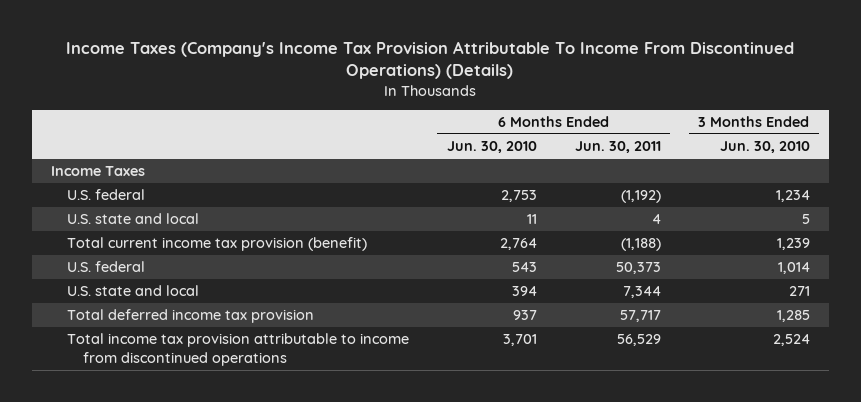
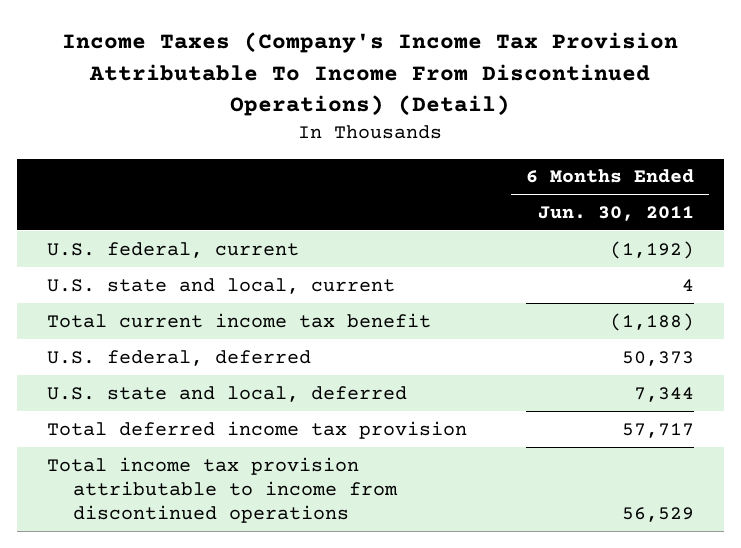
- Income Taxes (Company's Income Tax Provision Attributable To Income From Discontinued Operations) (Details)
+ Income Taxes (Company's Income Tax Provision Attributable To Income From Discontinued Operations) (Detail)
- | 6 Months Ended Jun. 30, 2010 | 6 Months Ended Jun. 30, 2011 | 3 Months Ended Jun. 30, 2010
+ | 6 Months Ended Jun. 30, 2011
- Income Taxes
- U.S. federal | 2,753 | (1,192) | 1,234
- U.S. state and local | 11 | 4 | 5
- Total current income tax provision (benefit) | 2,764 | (1,188) | 1,239
- U.S. federal | 543 | 50,373 | 1,014
- U.S. state and local | 394 | 7,344 | 271
+ U.S. federal, current | (1,192)
+ U.S. state and local, current | 4
+ Total current income tax benefit | (1,188)
+ U.S. federal, deferred | 50,373
+ U.S. state and local, deferred | 7,344

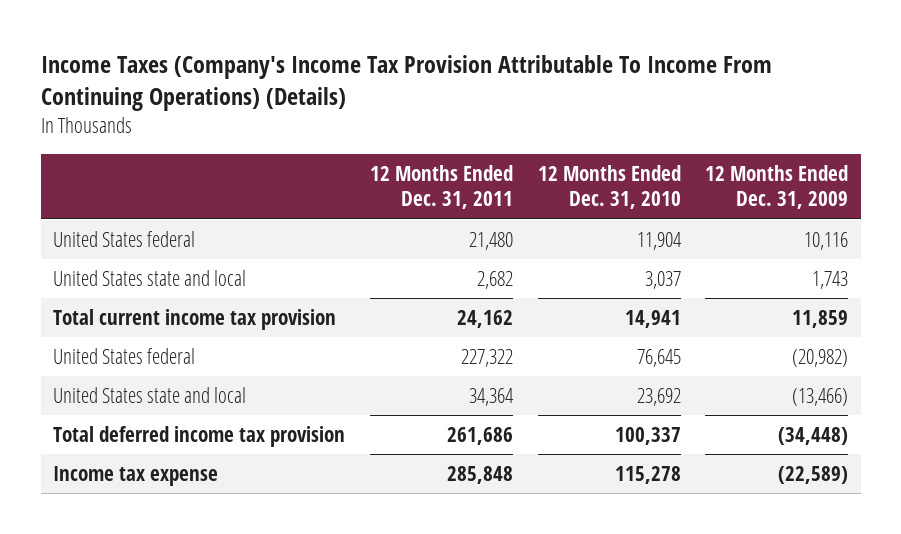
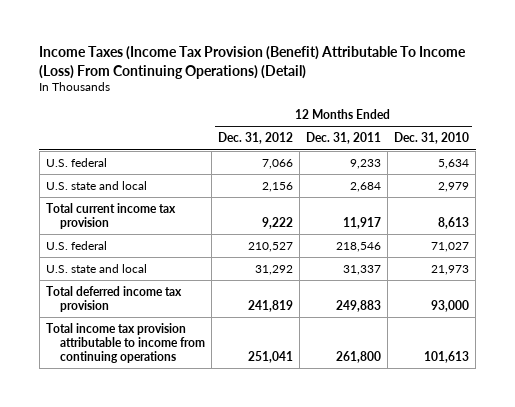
- Income Taxes (Company's Income Tax Provision Attributable To Income From Continuing Operations) (Details)
+ Income Taxes (Income Tax Provision (Benefit) Attributable To Income (Loss) From Continuing Operations) (Detail)
- | 12 Months Ended Dec. 31, 2011 | 12 Months Ended Dec. 31, 2010 | 12 Months Ended Dec. 31, 2009
+ | 12 Months Ended Dec. 31, 2012 | 12 Months Ended Dec. 31, 2011 | 12 Months Ended Dec. 31, 2010
- United States federal | 21,480 | 11,904 | 10,116
- United States state and local | 2,682 | 3,037 | 1,743
- Total current income tax provision | 24,162 | 14,941 | 11,859
- United States federal | 227,322 | 76,645 | (20,982)
- United States state and local | 34,364 | 23,692 | (13,466)
- Total deferred income tax provision | 261,686 | 100,337 | (34,448)
- Income tax expense | 285,848 | 115,278 | (22,589)
+ U.S. federal | 7,066 | 9,233 | 5,634
+ U.S. state and local | 2,156 | 2,684 | 2,979
+ Total current income tax provision | 9,222 | 11,917 | 8,613
+ U.S. federal | 210,527 | 218,546 | 71,027
+ U.S. state and local | 31,292 | 31,337 | 21,973
+ Total deferred income tax provision | 241,819 | 249,883 | 93,000
+ Total income tax provision attributable to income from continuing operations | 251,041 | 261,800 | 101,613

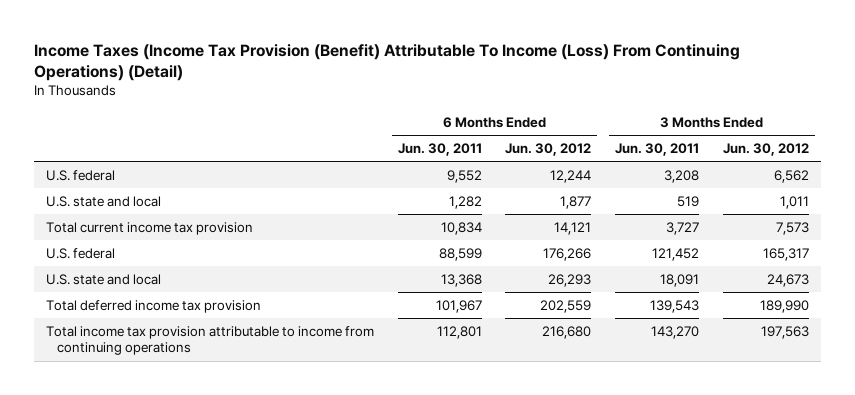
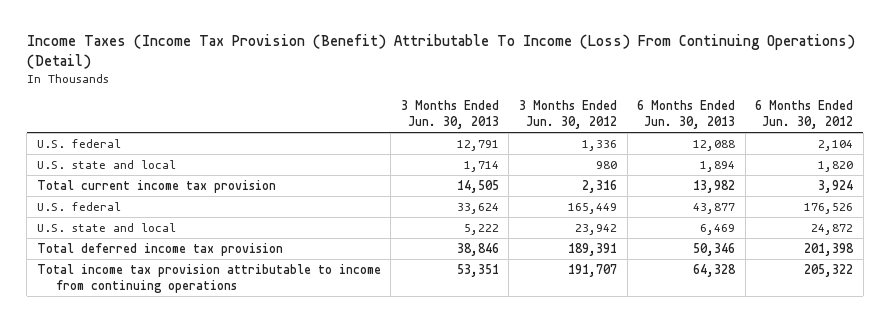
- | 6 Months Ended Jun. 30, 2011 | 6 Months Ended Jun. 30, 2012 | 3 Months Ended Jun. 30, 2011 | 3 Months Ended Jun. 30, 2012
+ | 3 Months Ended Jun. 30, 2013 | 3 Months Ended Jun. 30, 2012 | 6 Months Ended Jun. 30, 2013 | 6 Months Ended Jun. 30, 2012
- U.S. federal | 9,552 | 12,244 | 3,208 | 6,562
- U.S. state and local | 1,282 | 1,877 | 519 | 1,011
- Total current income tax provision | 10,834 | 14,121 | 3,727 | 7,573
- U.S. federal | 88,599 | 176,266 | 121,452 | 165,317
- U.S. state and local | 13,368 | 26,293 | 18,091 | 24,673
- Total deferred income tax provision | 101,967 | 202,559 | 139,543 | 189,990
- Total income tax provision attributable to income from continuing operations | 112,801 | 216,680 | 143,270 | 197,563
+ U.S. federal | 12,791 | 1,336 | 12,088 | 2,104
+ U.S. state and local | 1,714 | 980 | 1,894 | 1,820
+ Total current income tax provision | 14,505 | 2,316 | 13,982 | 3,924
+ U.S. federal | 33,624 | 165,449 | 43,877 | 176,526
+ U.S. state and local | 5,222 | 23,942 | 6,469 | 24,872
+ Total deferred income tax provision | 38,846 | 189,391 | 50,346 | 201,398
+ Total income tax provision attributable to income from continuing operations | 53,351 | 191,707 | 64,328 | 205,322

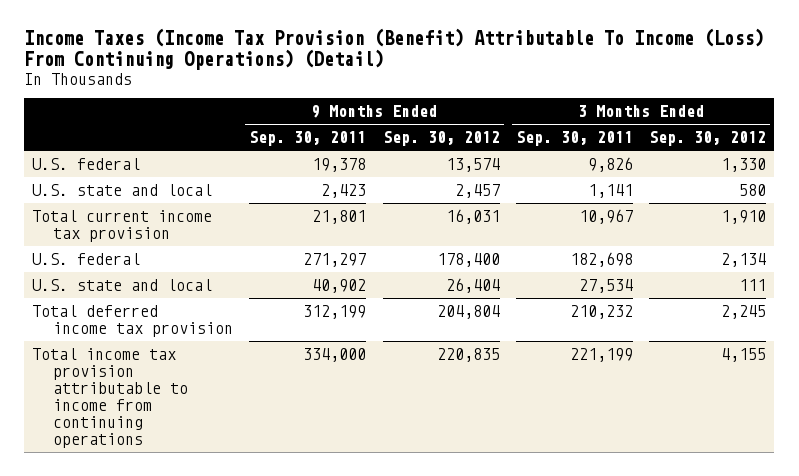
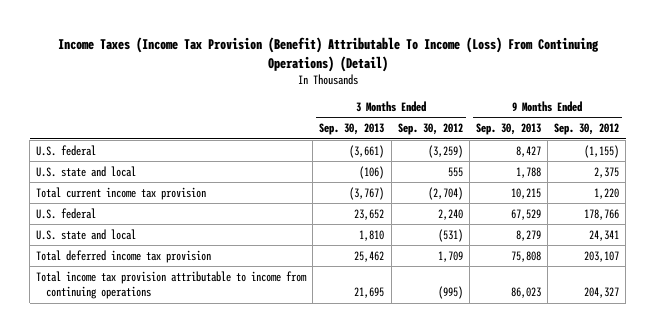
- | 9 Months Ended Sep. 30, 2011 | 9 Months Ended Sep. 30, 2012 | 3 Months Ended Sep. 30, 2011 | 3 Months Ended Sep. 30, 2012
+ | 3 Months Ended Sep. 30, 2013 | 3 Months Ended Sep. 30, 2012 | 9 Months Ended Sep. 30, 2013 | 9 Months Ended Sep. 30, 2012
- U.S. federal | 19,378 | 13,574 | 9,826 | 1,330
- U.S. state and local | 2,423 | 2,457 | 1,141 | 580
- Total current income tax provision | 21,801 | 16,031 | 10,967 | 1,910
- U.S. federal | 271,297 | 178,400 | 182,698 | 2,134
- U.S. state and local | 40,902 | 26,404 | 27,534 | 111
- Total deferred income tax provision | 312,199 | 204,804 | 210,232 | 2,245
- Total income tax provision attributable to income from continuing operations | 334,000 | 220,835 | 221,199 | 4,155
+ U.S. federal | (3,661) | (3,259) | 8,427 | (1,155)
+ U.S. state and local | (106) | 555 | 1,788 | 2,375
+ Total current income tax provision | (3,767) | (2,704) | 10,215 | 1,220
+ U.S. federal | 23,652 | 2,240 | 67,529 | 178,766
+ U.S. state and local | 1,810 | (531) | 8,279 | 24,341
+ Total deferred income tax provision | 25,462 | 1,709 | 75,808 | 203,107
+ Total income tax provision attributable to income from continuing operations | 21,695 | (995) | 86,023 | 204,327

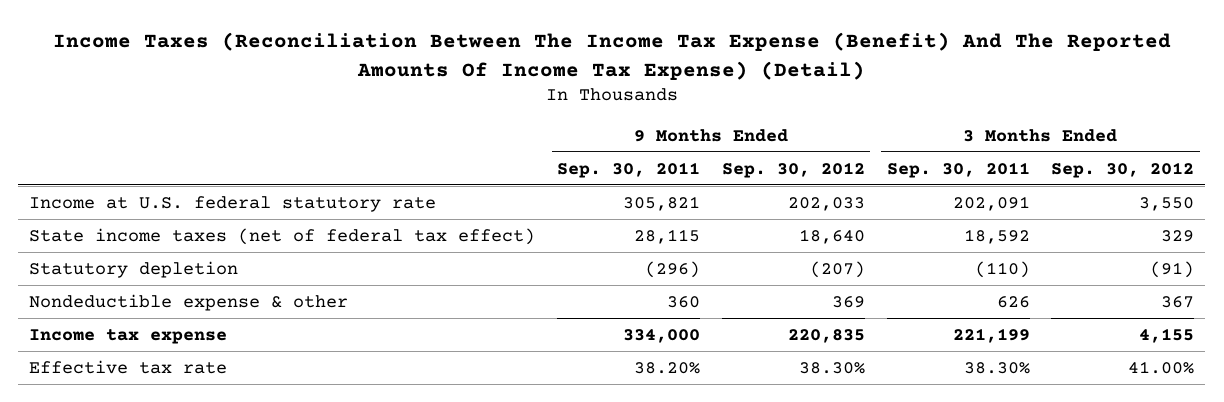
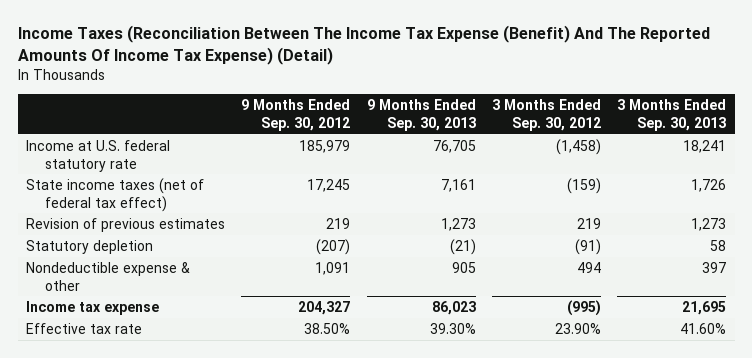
- | 9 Months Ended Sep. 30, 2011 | 9 Months Ended Sep. 30, 2012 | 3 Months Ended Sep. 30, 2011 | 3 Months Ended Sep. 30, 2012
+ | 9 Months Ended Sep. 30, 2012 | 9 Months Ended Sep. 30, 2013 | 3 Months Ended Sep. 30, 2012 | 3 Months Ended Sep. 30, 2013
- Income at U.S. federal statutory rate | 305,821 | 202,033 | 202,091 | 3,550
- State income taxes (net of federal tax effect) | 28,115 | 18,640 | 18,592 | 329
+ Income at U.S. federal statutory rate | 185,979 | 76,705 | (1,458) | 18,241
+ State income taxes (net of federal tax effect) | 17,245 | 7,161 | (159) | 1,726
+ Revision of previous estimates | 219 | 1,273 | 219 | 1,273
- Nondeductible expense & other | 360 | 369 | 626 | 367
- Income tax expense | 334,000 | 220,835 | 221,199 | 4,155
- Effective tax rate | 38.20% | 38.30% | 38.30% | 41.00%
+ Nondeductible expense & other | 1,091 | 905 | 494 | 397
+ Income tax expense | 204,327 | 86,023 | (995) | 21,695
+ Effective tax rate | 38.50% | 39.30% | 23.90% | 41.60%

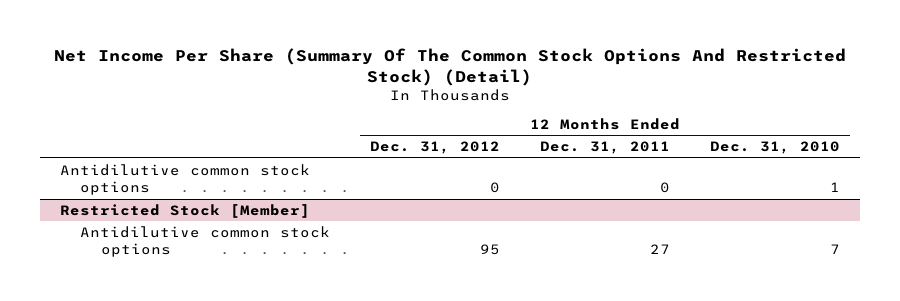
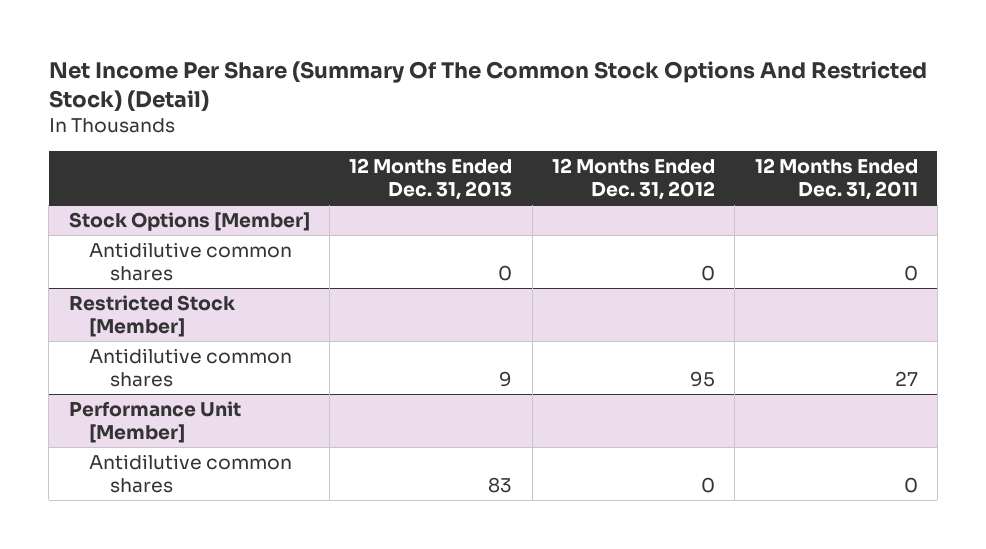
- | 12 Months Ended Dec. 31, 2012 | 12 Months Ended Dec. 31, 2011 | 12 Months Ended Dec. 31, 2010
+ | 12 Months Ended Dec. 31, 2013 | 12 Months Ended Dec. 31, 2012 | 12 Months Ended Dec. 31, 2011
- Antidilutive common stock options | 0 | 0 | 1
+ Stock Options [Member]
+ Antidilutive common shares | 0 | 0 | 0
@ Restricted Stock [Member]
- Antidilutive common stock options | 95 | 27 | 7
+ Antidilutive common shares | 9 | 95 | 27
+ Performance Unit [Member]
+ Antidilutive common shares | 83 | 0 | 0

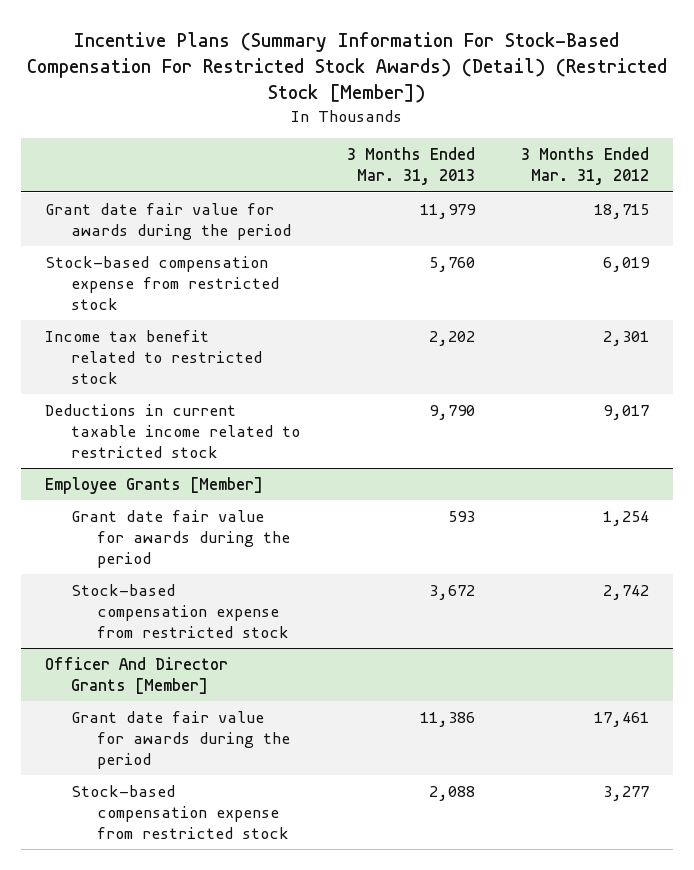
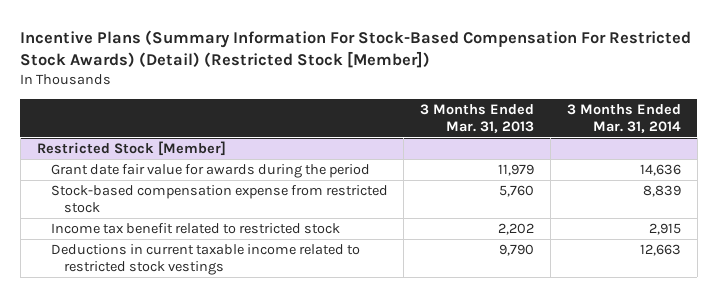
- | 3 Months Ended Mar. 31, 2013 | 3 Months Ended Mar. 31, 2012
+ | 3 Months Ended Mar. 31, 2013 | 3 Months Ended Mar. 31, 2014
+ Restricted Stock [Member]
- Deductions in current taxable income related to restricted stock | 9,790 | 9,017
- Employee Grants [Member]
- Grant date fair value for awards during the period | 593 | 1,254
- Stock-based compensation expense from restricted stock | 3,672 | 2,742
- Officer And Director Grants [Member]
- Grant date fair value for awards during the period | 11,386 | 17,461
- Stock-based compensation expense from restricted stock | 2,088 | 3,277
+ Deductions in current taxable income related to restricted stock vestings | 9,790 | 12,663

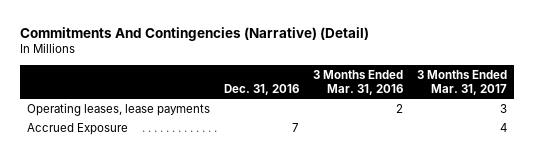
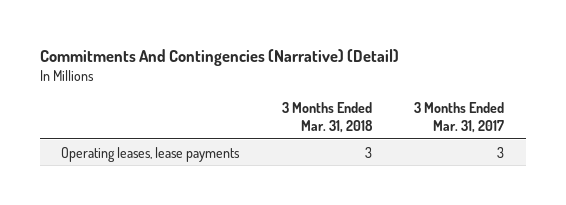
- | Dec. 31, 2016 | 3 Months Ended Mar. 31, 2016 | 3 Months Ended Mar. 31, 2017
+ | 3 Months Ended Mar. 31, 2018 | 3 Months Ended Mar. 31, 2017
- Accrued Exposure | 7 | | 4

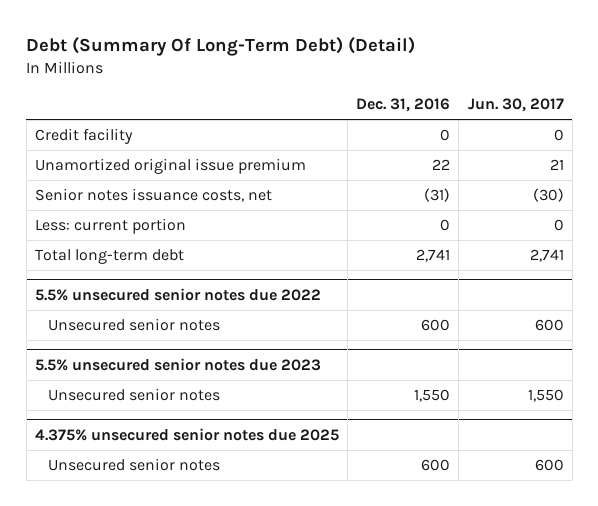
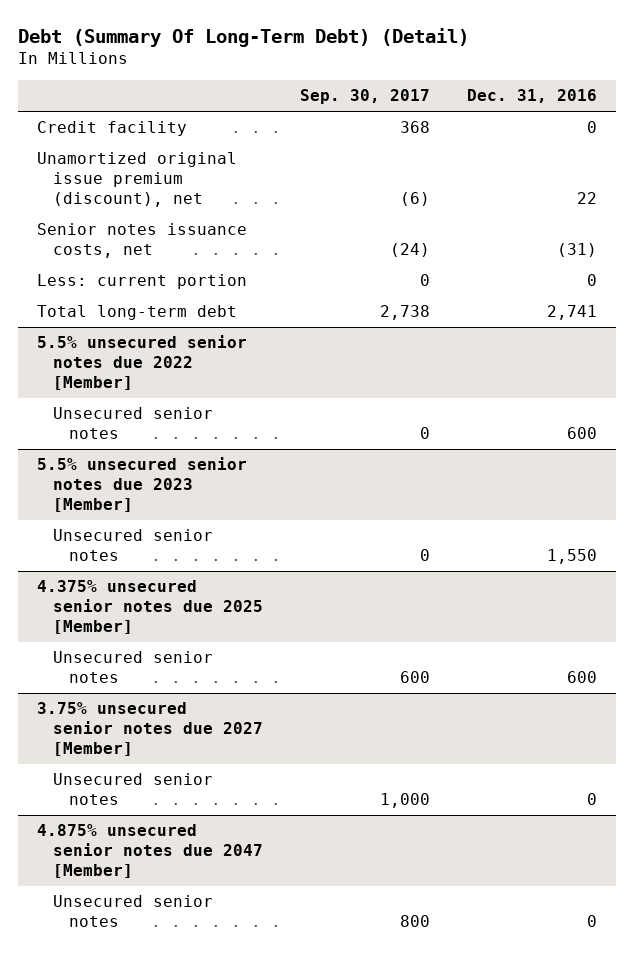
- | Dec. 31, 2016 | Jun. 30, 2017
+ | Sep. 30, 2017 | Dec. 31, 2016
- Unamortized original issue premium | 22 | 21
+ Unamortized original issue premium (discount), net | (6) | 22
- 5.5% unsecured senior notes due 2022
+ 5.5% unsecured senior notes due 2022 [Member]
- 5.5% unsecured senior notes due 2023
+ 5.5% unsecured senior notes due 2023 [Member]
- 4.375% unsecured senior notes due 2025
+ 4.375% unsecured senior notes due 2025 [Member]
+ 3.75% unsecured senior notes due 2027 [Member]
+ Unsecured senior notes | 1,000 | 0
+ 4.875% unsecured senior notes due 2047 [Member]
+ Unsecured senior notes | 800 | 0

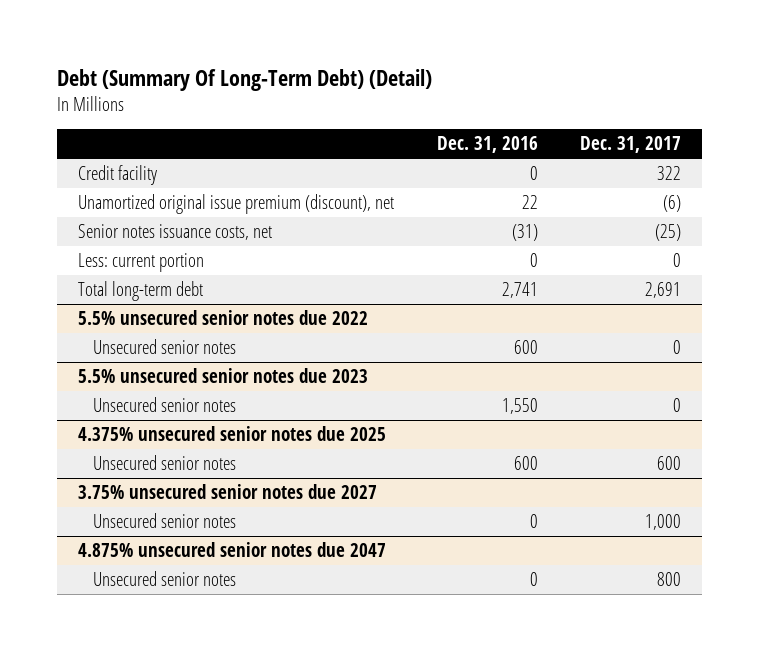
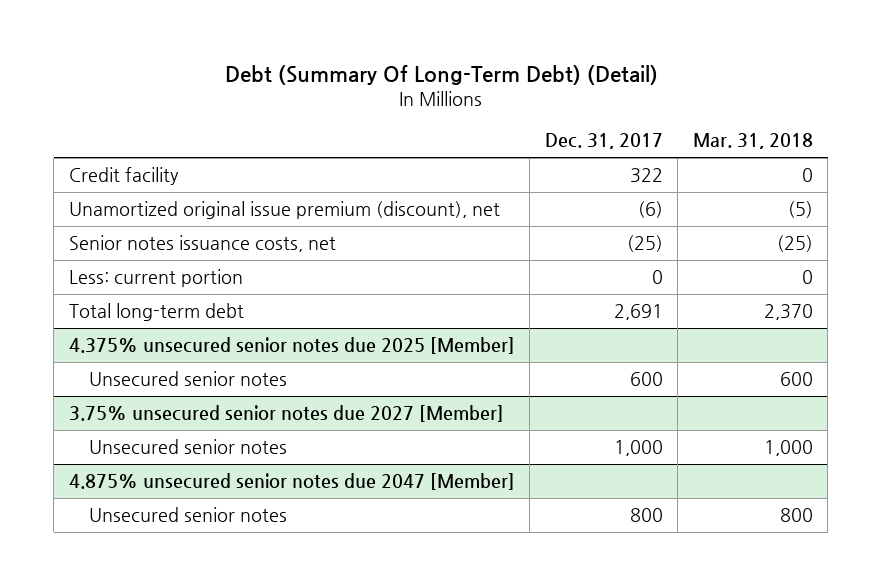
- | Dec. 31, 2016 | Dec. 31, 2017
+ | Dec. 31, 2017 | Mar. 31, 2018
- 5.5% unsecured senior notes due 2022
- Unsecured senior notes | 600 | 0
- 5.5% unsecured senior notes due 2023
- Unsecured senior notes | 1,550 | 0
- 4.375% unsecured senior notes due 2025
+ 4.375% unsecured senior notes due 2025 [Member]
- 3.75% unsecured senior notes due 2027
+ 3.75% unsecured senior notes due 2027 [Member]
- 4.875% unsecured senior notes due 2047
+ 4.875% unsecured senior notes due 2047 [Member]

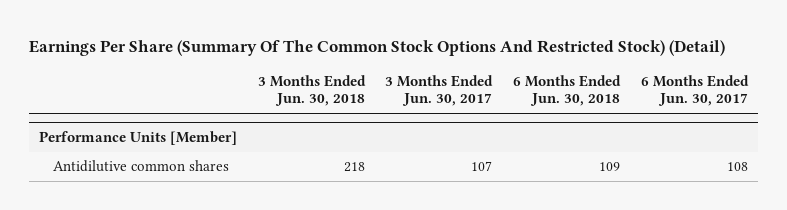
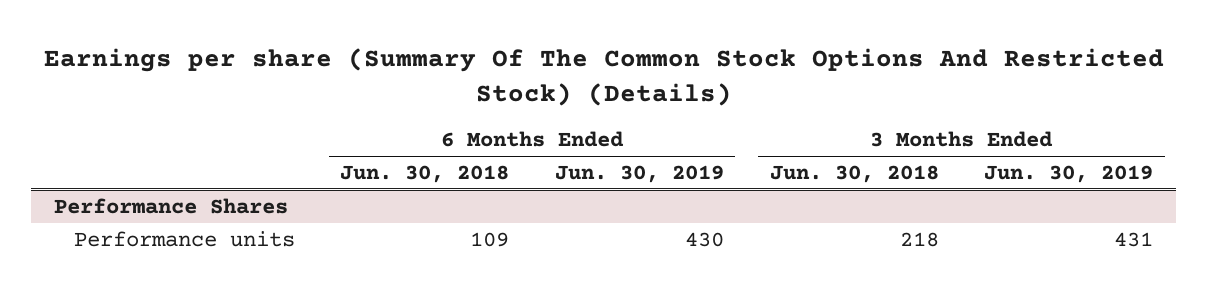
- Earnings Per Share (Summary Of The Common Stock Options And Restricted Stock) (Detail)
+ Earnings per share (Summary Of The Common Stock Options And Restricted Stock) (Details)
- | 3 Months Ended Jun. 30, 2018 | 3 Months Ended Jun. 30, 2017 | 6 Months Ended Jun. 30, 2018 | 6 Months Ended Jun. 30, 2017
+ | 6 Months Ended Jun. 30, 2018 | 6 Months Ended Jun. 30, 2019 | 3 Months Ended Jun. 30, 2018 | 3 Months Ended Jun. 30, 2019
- Performance Units [Member]
- Antidilutive common shares | 218 | 107 | 109 | 108
+ Performance Shares
+ Performance units | 109 | 430 | 218 | 431

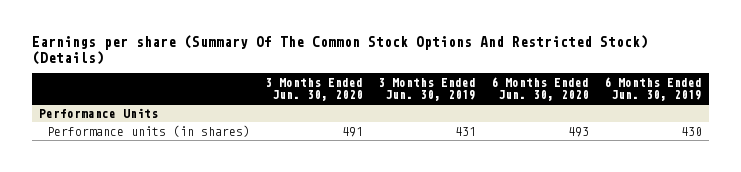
- | 6 Months Ended Jun. 30, 2018 | 6 Months Ended Jun. 30, 2019 | 3 Months Ended Jun. 30, 2018 | 3 Months Ended Jun. 30, 2019
+ | 3 Months Ended Jun. 30, 2020 | 3 Months Ended Jun. 30, 2019 | 6 Months Ended Jun. 30, 2020 | 6 Months Ended Jun. 30, 2019
- Performance Shares
- Performance units | 109 | 430 | 218 | 431
+ Performance Units
+ Performance units (in shares) | 491 | 431 | 493 | 430

